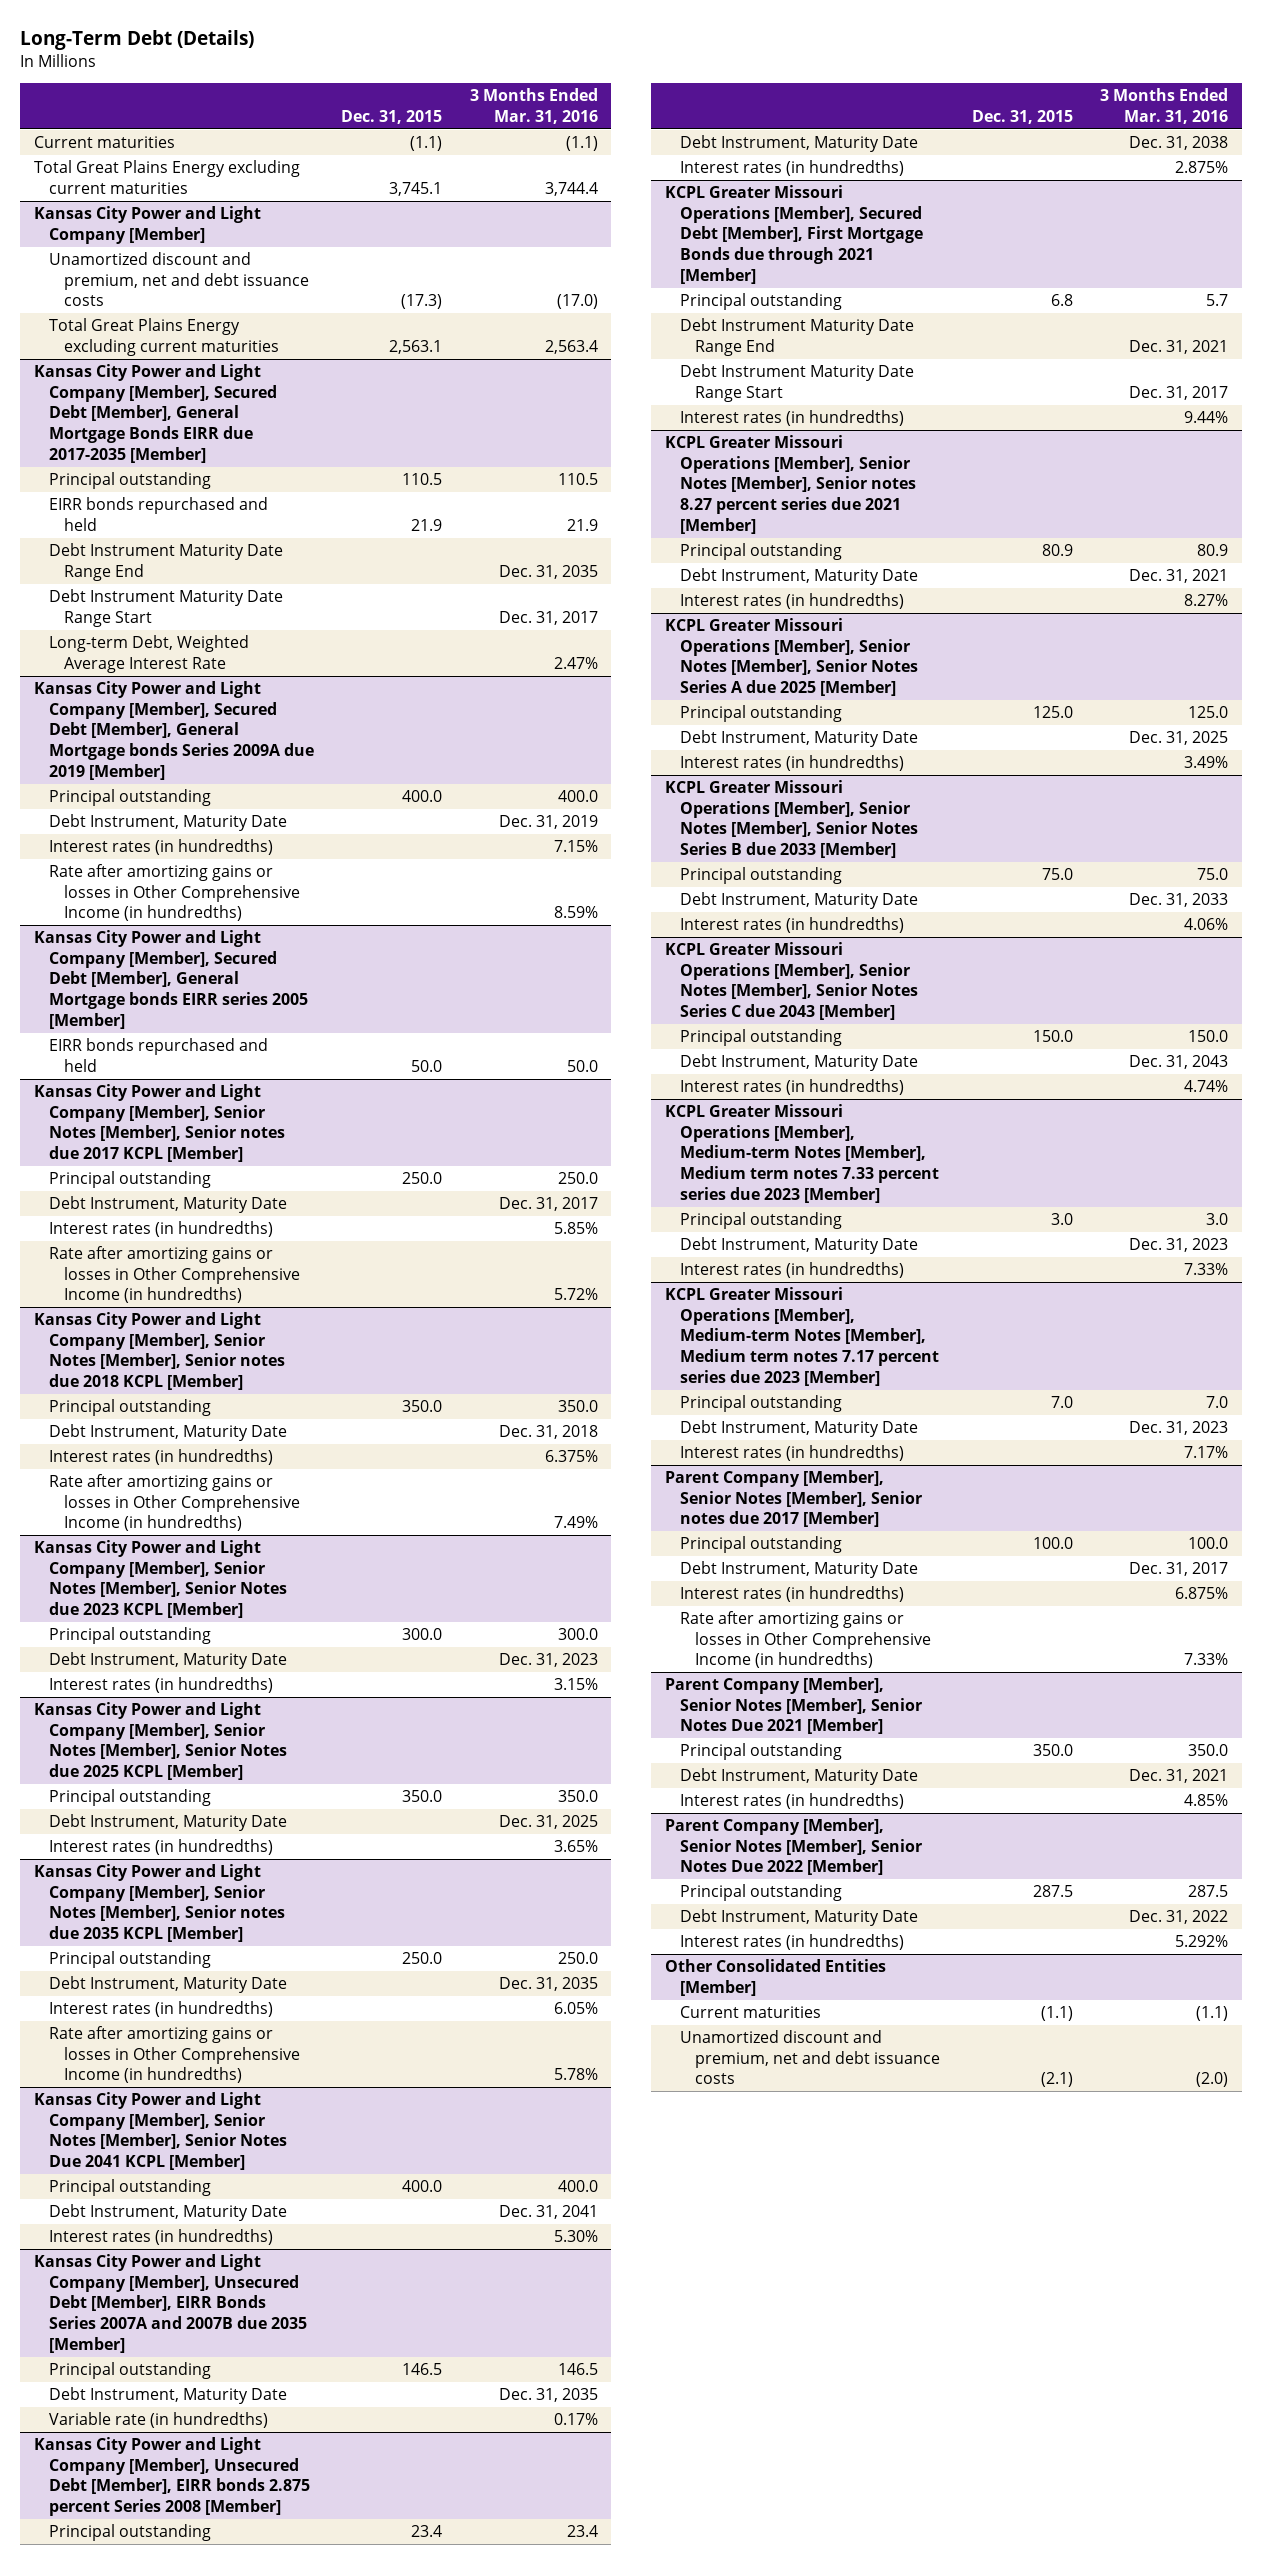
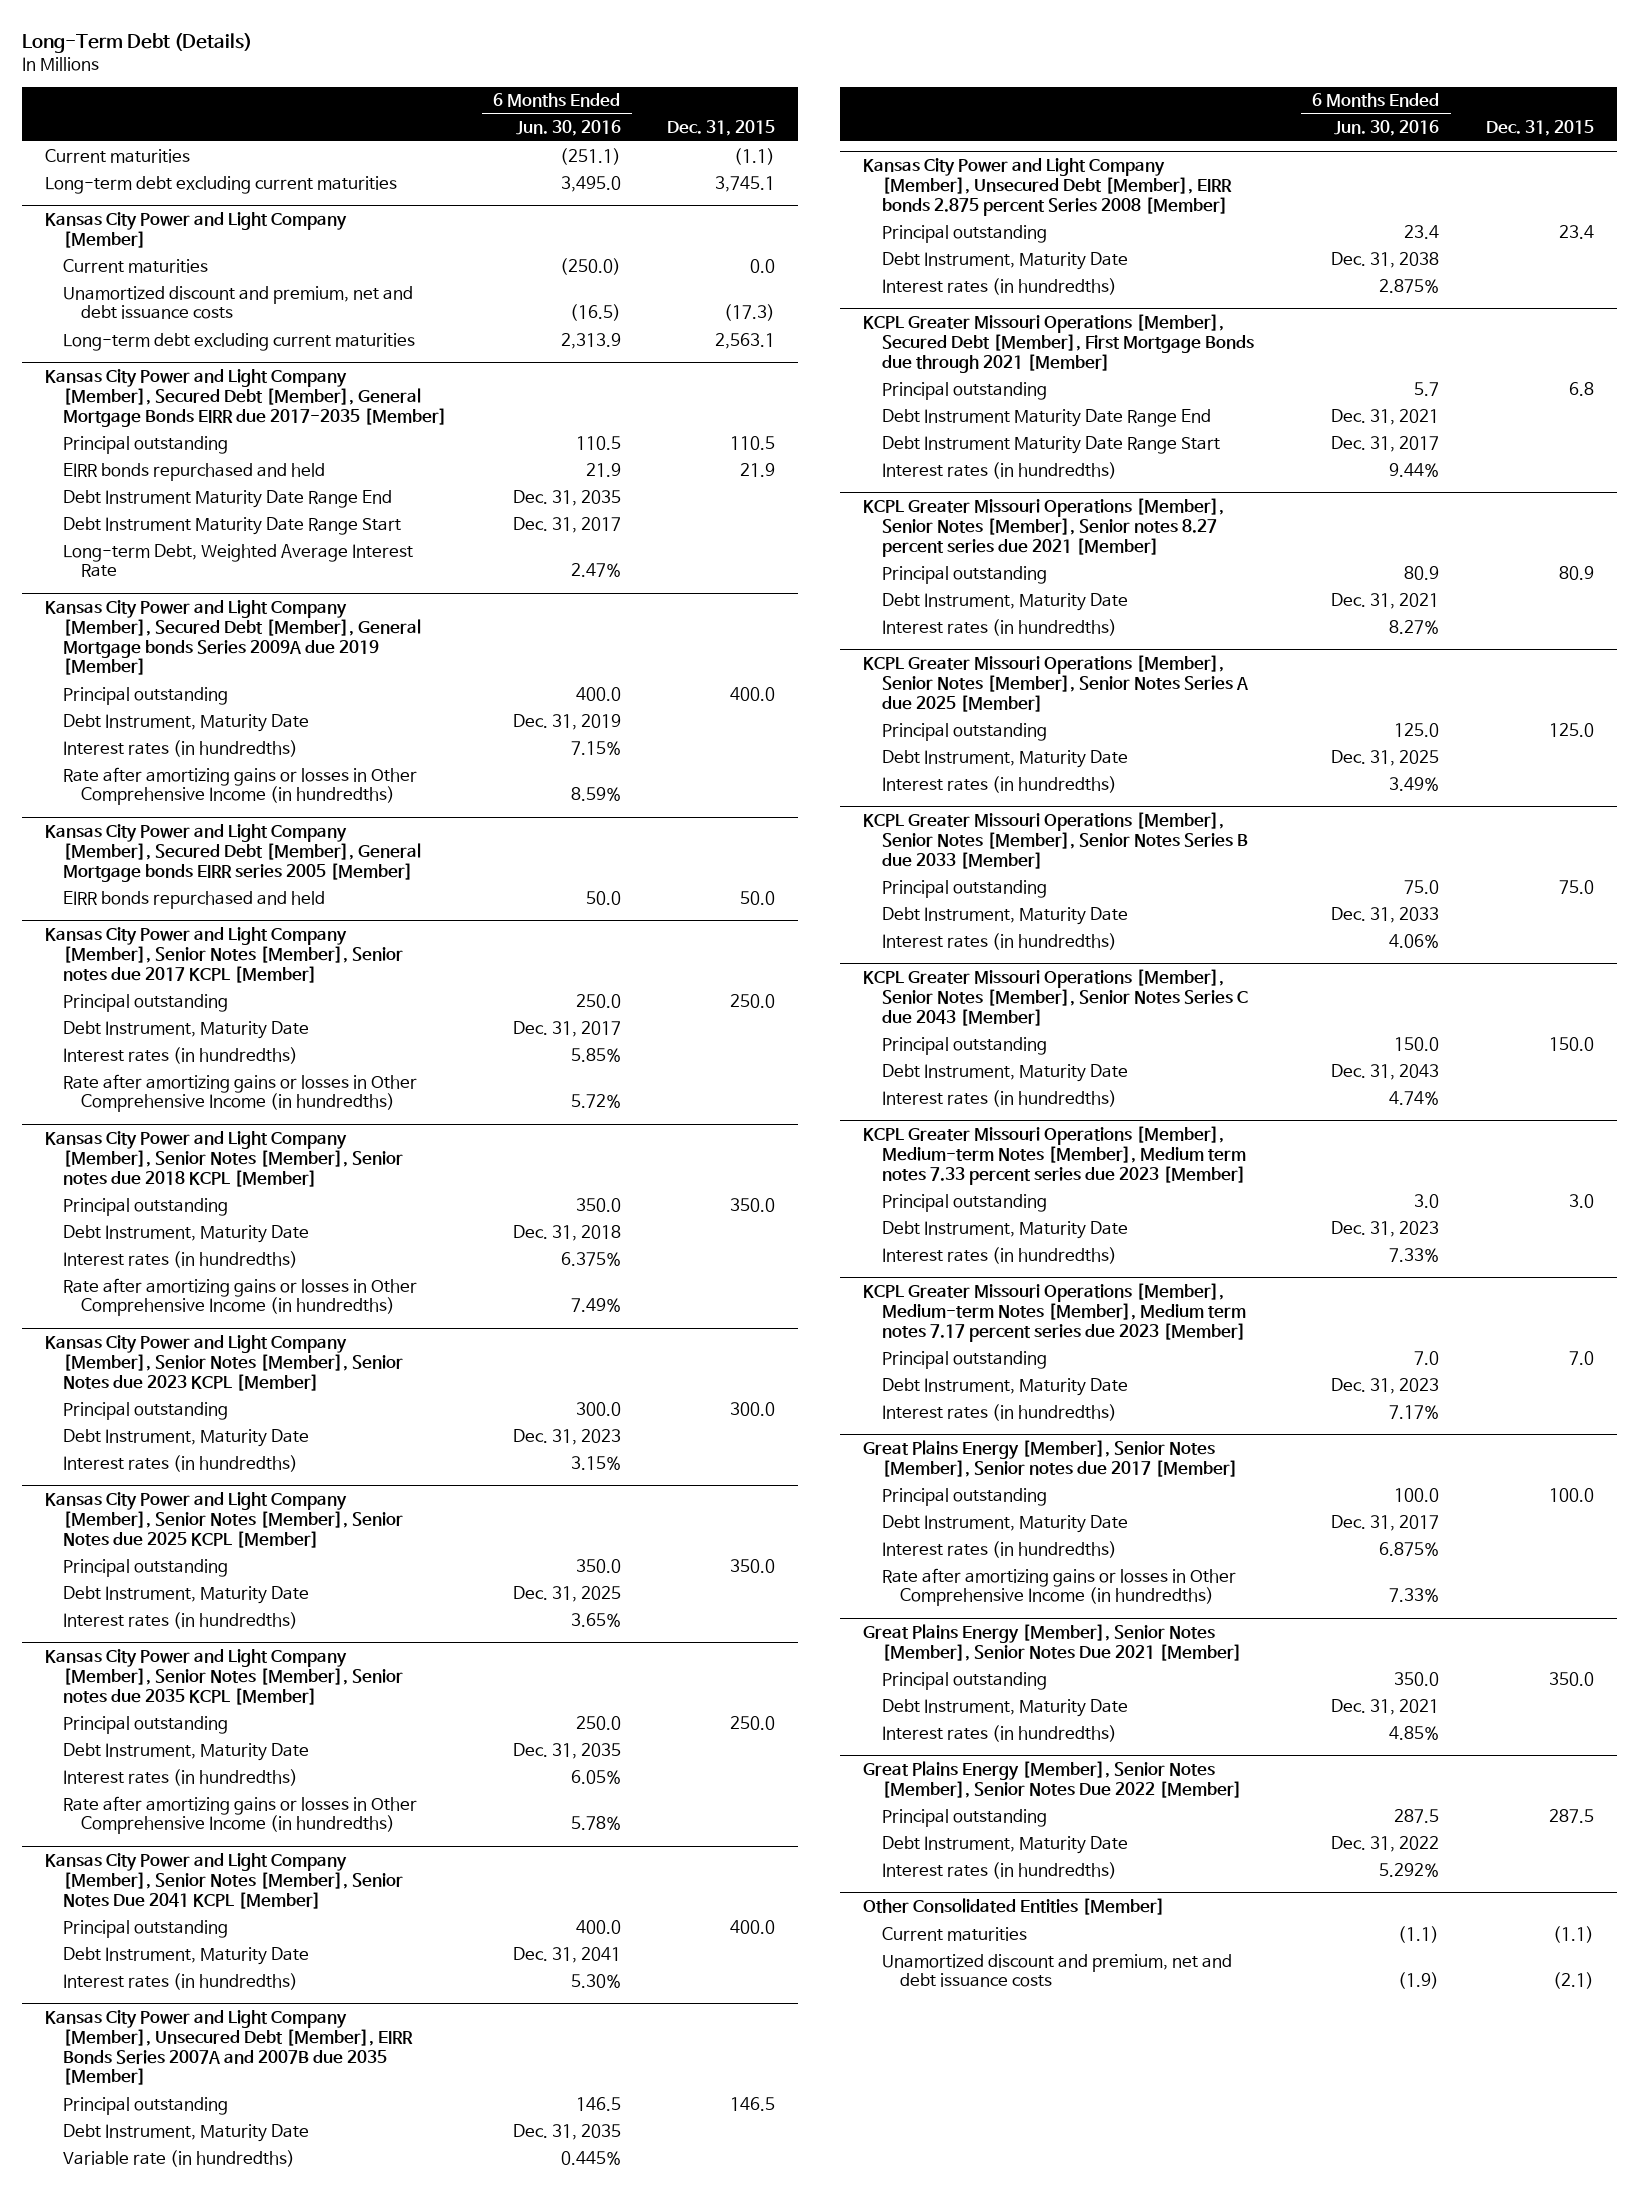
- | Dec. 31, 2015 | 3 Months Ended Mar. 31, 2016
+ | 6 Months Ended Jun. 30, 2016 | Dec. 31, 2015
- Total Great Plains Energy excluding current maturities | 3,745.1 | 3,744.4
+ Long-term debt excluding current maturities | 3,495.0 | 3,745.1
@ Kansas City Power and Light Company [Member]
+ Current maturities | (250.0) | 0.0
- Total Great Plains Energy excluding current maturities | 2,563.1 | 2,563.4
+ Long-term debt excluding current maturities | 2,313.9 | 2,563.1
- Parent Company [Member], Senior Notes [Member], Senior notes due 2017 [Member]
+ Great Plains Energy [Member], Senior Notes [Member], Senior notes due 2017 [Member]
- Parent Company [Member], Senior Notes [Member], Senior Notes Due 2021 [Member]
+ Great Plains Energy [Member], Senior Notes [Member], Senior Notes Due 2021 [Member]
- Parent Company [Member], Senior Notes [Member], Senior Notes Due 2022 [Member]
+ Great Plains Energy [Member], Senior Notes [Member], Senior Notes Due 2022 [Member]

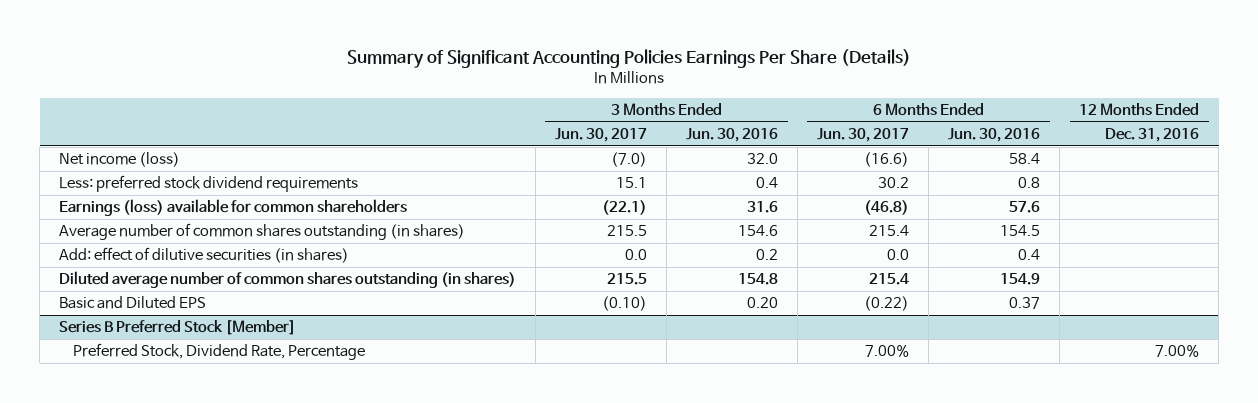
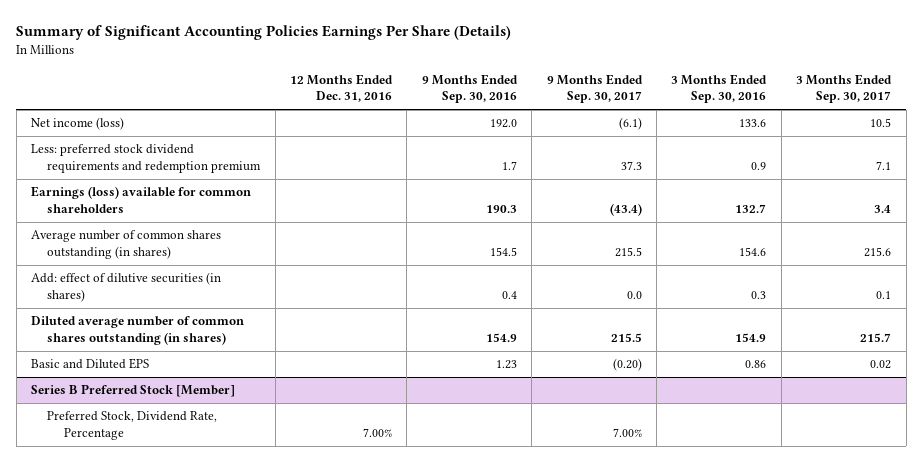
- | 3 Months Ended Jun. 30, 2017 | 3 Months Ended Jun. 30, 2016 | 6 Months Ended Jun. 30, 2017 | 6 Months Ended Jun. 30, 2016 | 12 Months Ended Dec. 31, 2016
+ | 12 Months Ended Dec. 31, 2016 | 9 Months Ended Sep. 30, 2016 | 9 Months Ended Sep. 30, 2017 | 3 Months Ended Sep. 30, 2016 | 3 Months Ended Sep. 30, 2017
- Less: preferred stock dividend requirements | 15.1 | 0.4 | 30.2 | 0.8 |
+ Less: preferred stock dividend requirements and redemption premium | | 1.7 | 37.3 | 0.9 | 7.1

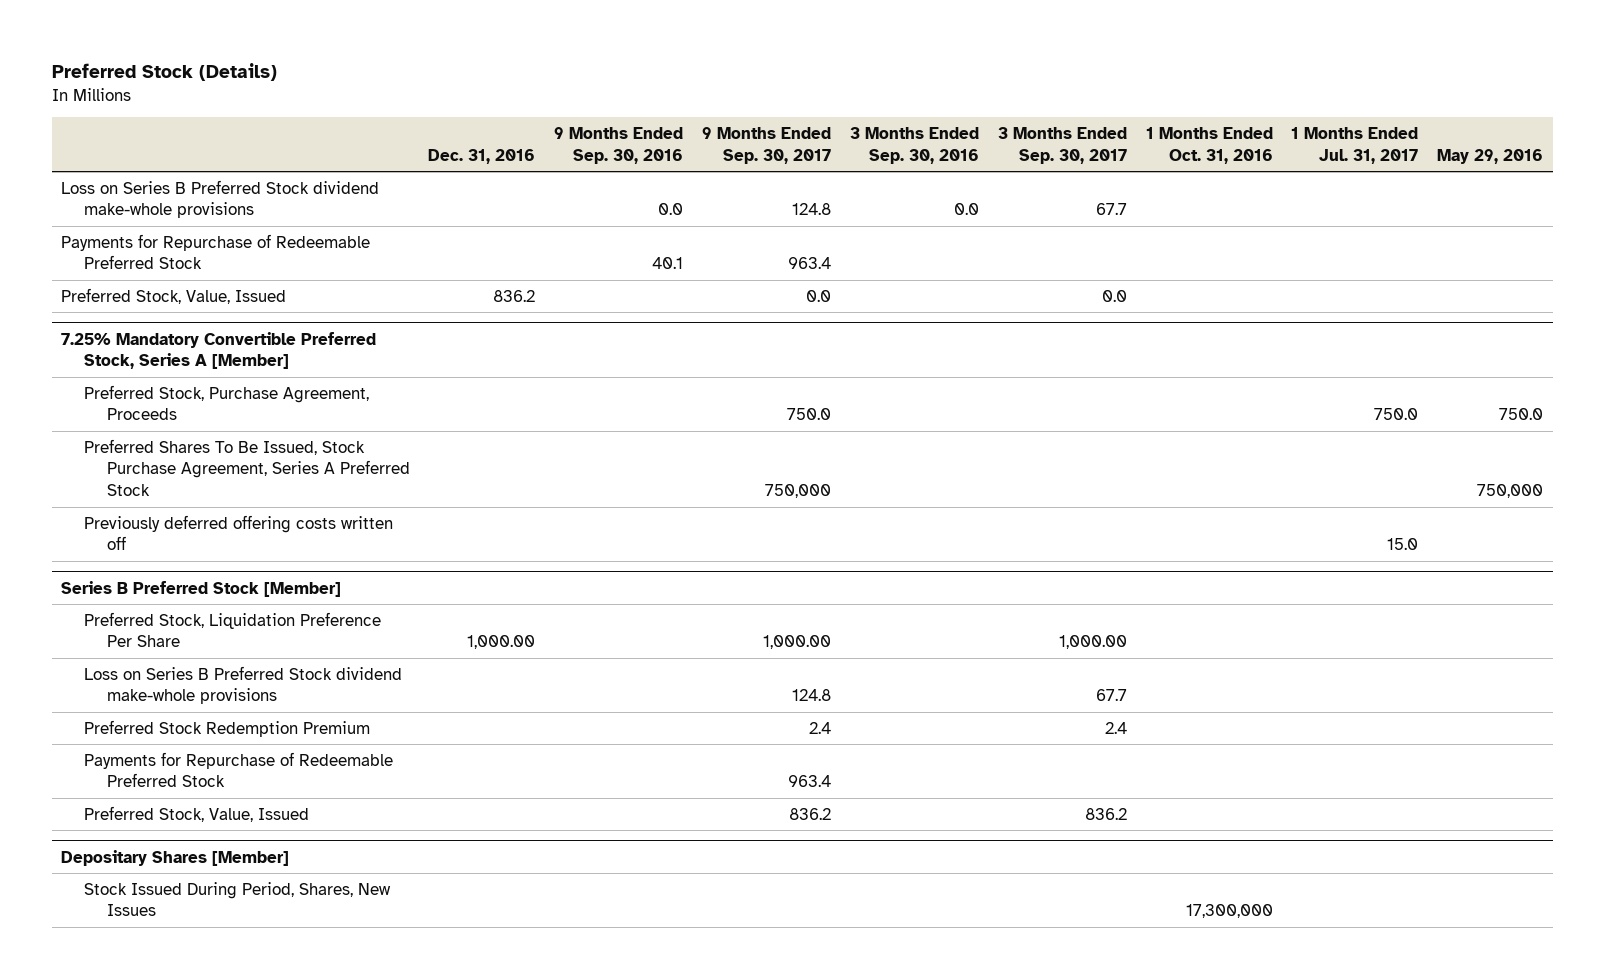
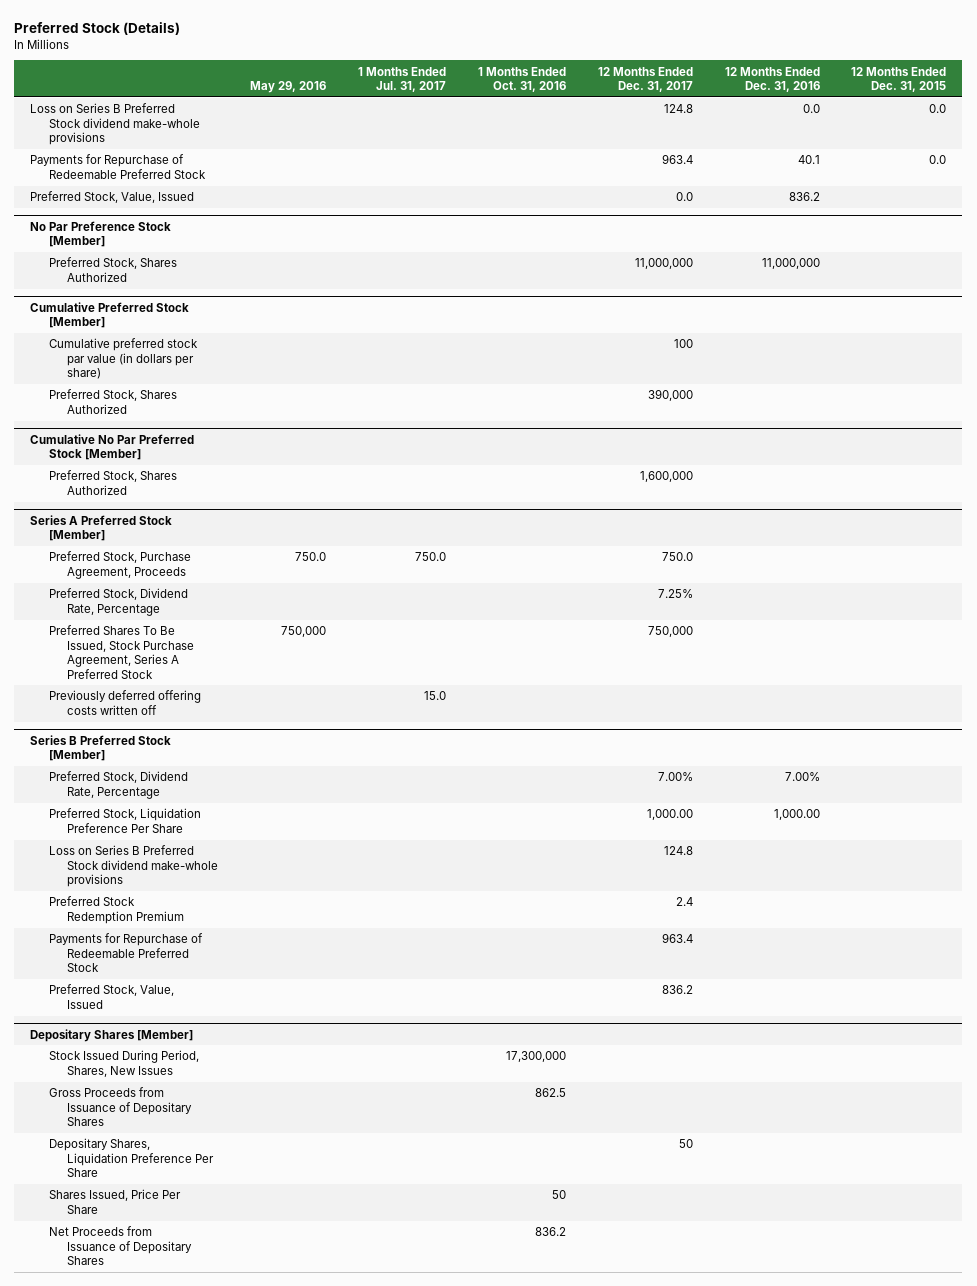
- | Dec. 31, 2016 | 9 Months Ended Sep. 30, 2016 | 9 Months Ended Sep. 30, 2017 | 3 Months Ended Sep. 30, 2016 | 3 Months Ended Sep. 30, 2017 | 1 Months Ended Oct. 31, 2016 | 1 Months Ended Jul. 31, 2017 | May 29, 2016
+ | May 29, 2016 | 1 Months Ended Jul. 31, 2017 | 1 Months Ended Oct. 31, 2016 | 12 Months Ended Dec. 31, 2017 | 12 Months Ended Dec. 31, 2016 | 12 Months Ended Dec. 31, 2015
- 7.25% Mandatory Convertible Preferred Stock, Series A [Member]
+ No Par Preference Stock [Member]
+ Preferred Stock, Shares Authorized | | | | 11,000,000 | 11,000,000 |
+ Cumulative Preferred Stock [Member]
+ Cumulative preferred stock par value (in dollars per share) | | | | 100 | |
+ Preferred Stock, Shares Authorized | | | | 390,000 | |
+ Cumulative No Par Preferred Stock [Member]
+ Preferred Stock, Shares Authorized | | | | 1,600,000 | |
+ Series A Preferred Stock [Member]
+ Preferred Stock, Dividend Rate, Percentage | | | | 7.25% | |
@ Series B Preferred Stock [Member]
+ Preferred Stock, Dividend Rate, Percentage | | | | 7.00% | 7.00% |
@ Depositary Shares [Member]
+ Gross Proceeds from Issuance of Depositary Shares | | | 862.5 | | |
+ Depositary Shares, Liquidation Preference Per Share | | | | 50 | |
+ Shares Issued, Price Per Share | | | 50 | | |
+ Net Proceeds from Issuance of Depositary Shares | | | 836.2 | | |

